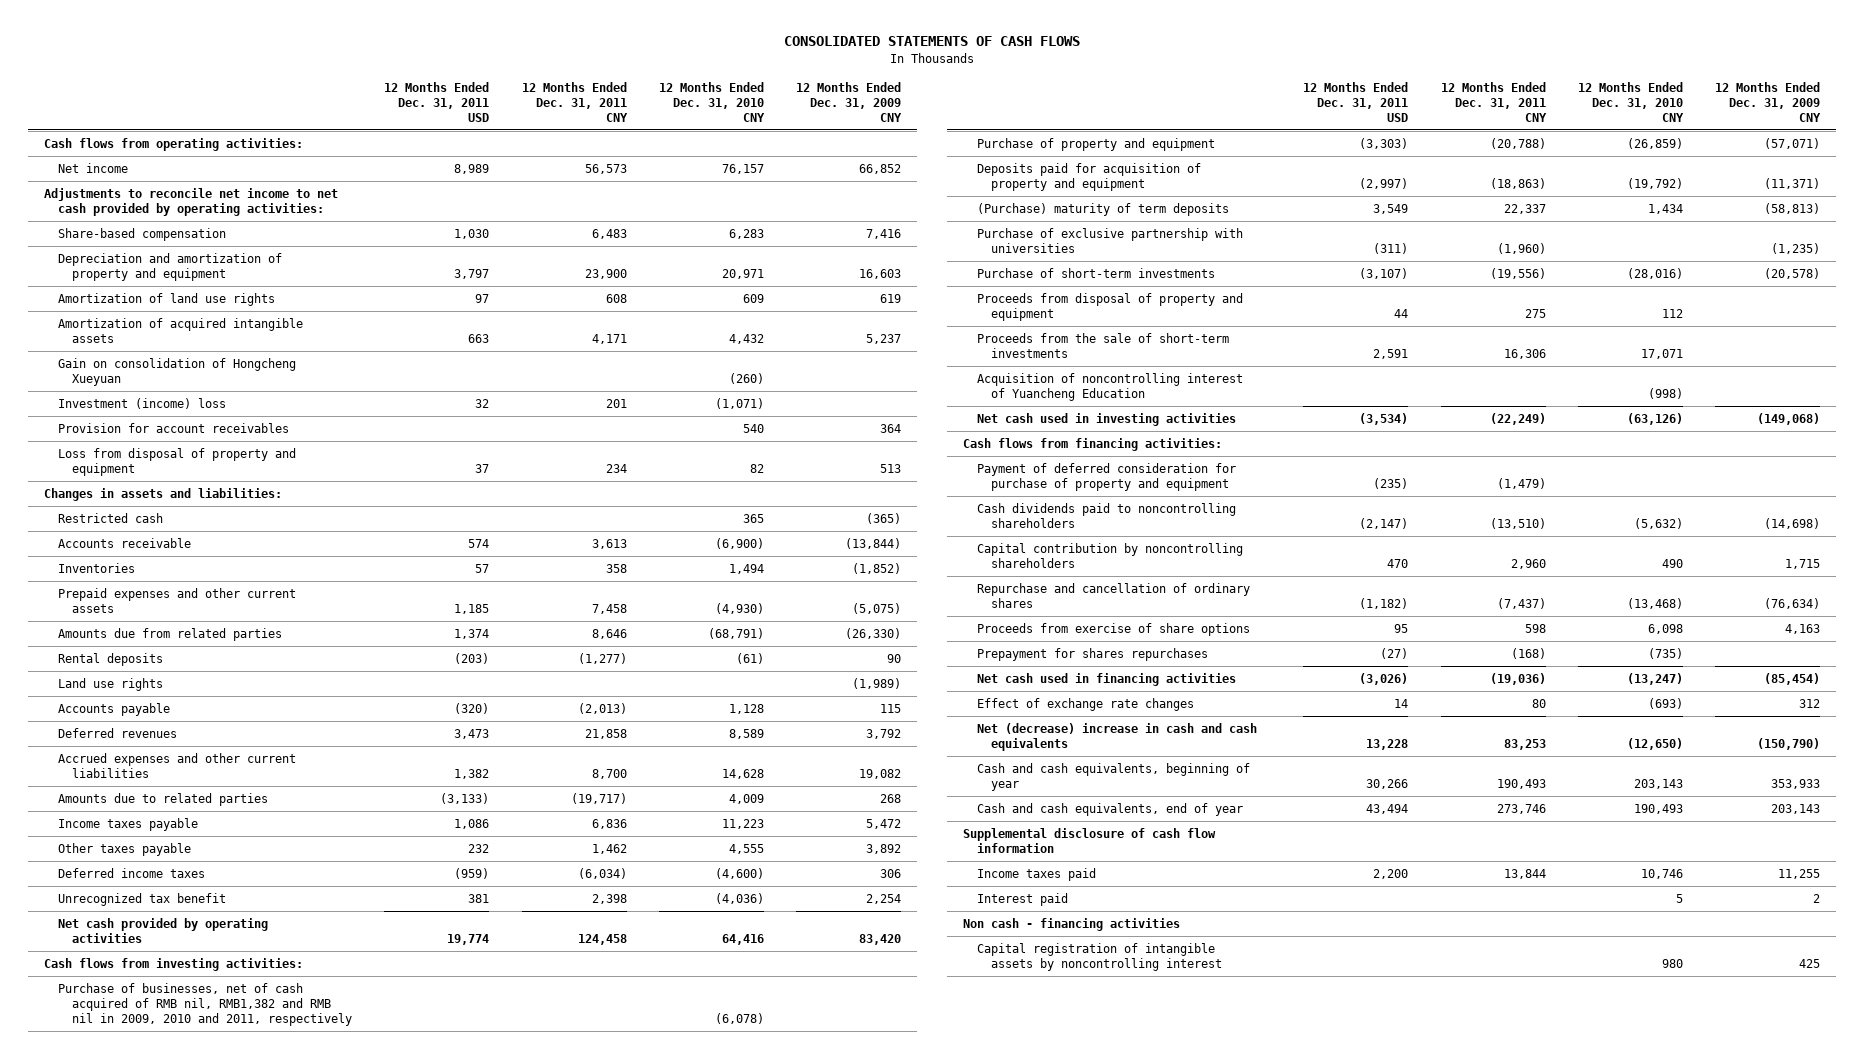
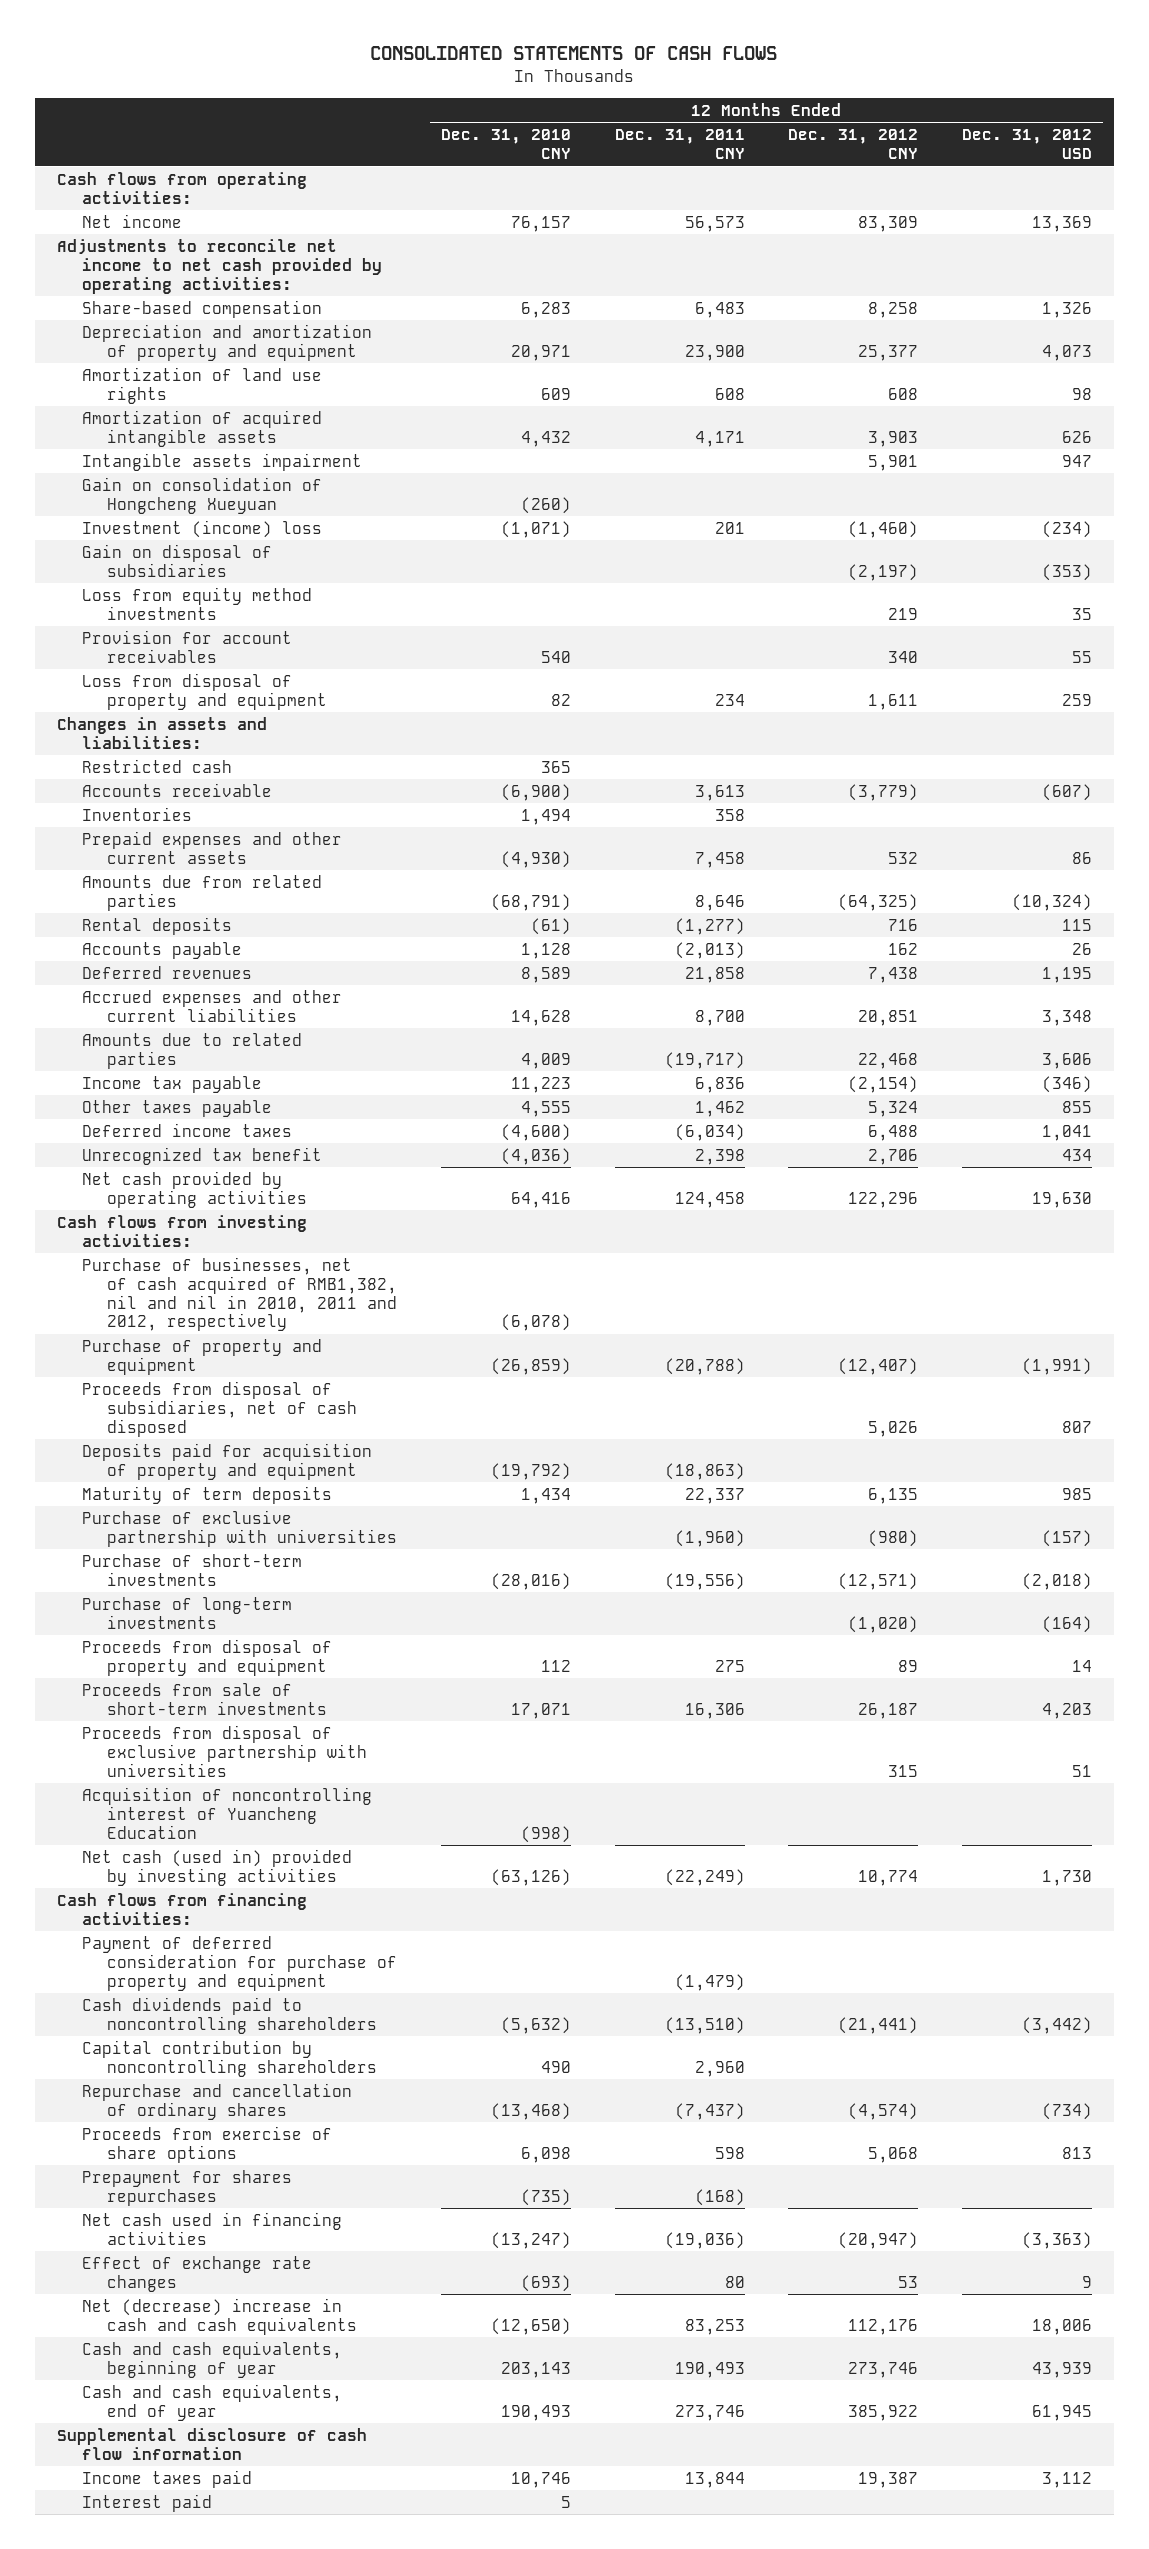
- | 12 Months Ended Dec. 31, 2011 USD | 12 Months Ended Dec. 31, 2011 CNY | 12 Months Ended Dec. 31, 2010 CNY | 12 Months Ended Dec. 31, 2009 CNY
+ | 12 Months Ended Dec. 31, 2010 CNY | 12 Months Ended Dec. 31, 2011 CNY | 12 Months Ended Dec. 31, 2012 CNY | 12 Months Ended Dec. 31, 2012 USD
+ Intangible assets impairment | | | 5,901 | 947
+ Gain on disposal of subsidiaries | | | (2,197) | (353)
+ Loss from equity method investments | | | 219 | 35
- Land use rights | | | | (1,989)
- Income taxes payable | 1,086 | 6,836 | 11,223 | 5,472
+ Income tax payable | 11,223 | 6,836 | (2,154) | (346)
- Purchase of businesses, net of cash acquired of RMB nil, RMB1,382 and RMB nil in 2009, 2010 and 2011, respectively | | | (6,078) |
+ Purchase of businesses, net of cash acquired of RMB1,382, nil and nil in 2010, 2011 and 2012, respectively | (6,078) | | |
+ Proceeds from disposal of subsidiaries, net of cash disposed | | | 5,026 | 807
- (Purchase) maturity of term deposits | 3,549 | 22,337 | 1,434 | (58,813)
+ Maturity of term deposits | 1,434 | 22,337 | 6,135 | 985
+ Purchase of long-term investments | | | (1,020) | (164)
- Proceeds from the sale of short-term investments | 2,591 | 16,306 | 17,071 |
+ Proceeds from sale of short-term investments | 17,071 | 16,306 | 26,187 | 4,203
+ Proceeds from disposal of exclusive partnership with universities | | | 315 | 51
- Net cash used in investing activities | (3,534) | (22,249) | (63,126) | (149,068)
+ Net cash (used in) provided by investing activities | (63,126) | (22,249) | 10,774 | 1,730
- Non cash - financing activities
- Capital registration of intangible assets by noncontrolling interest | | | 980 | 425

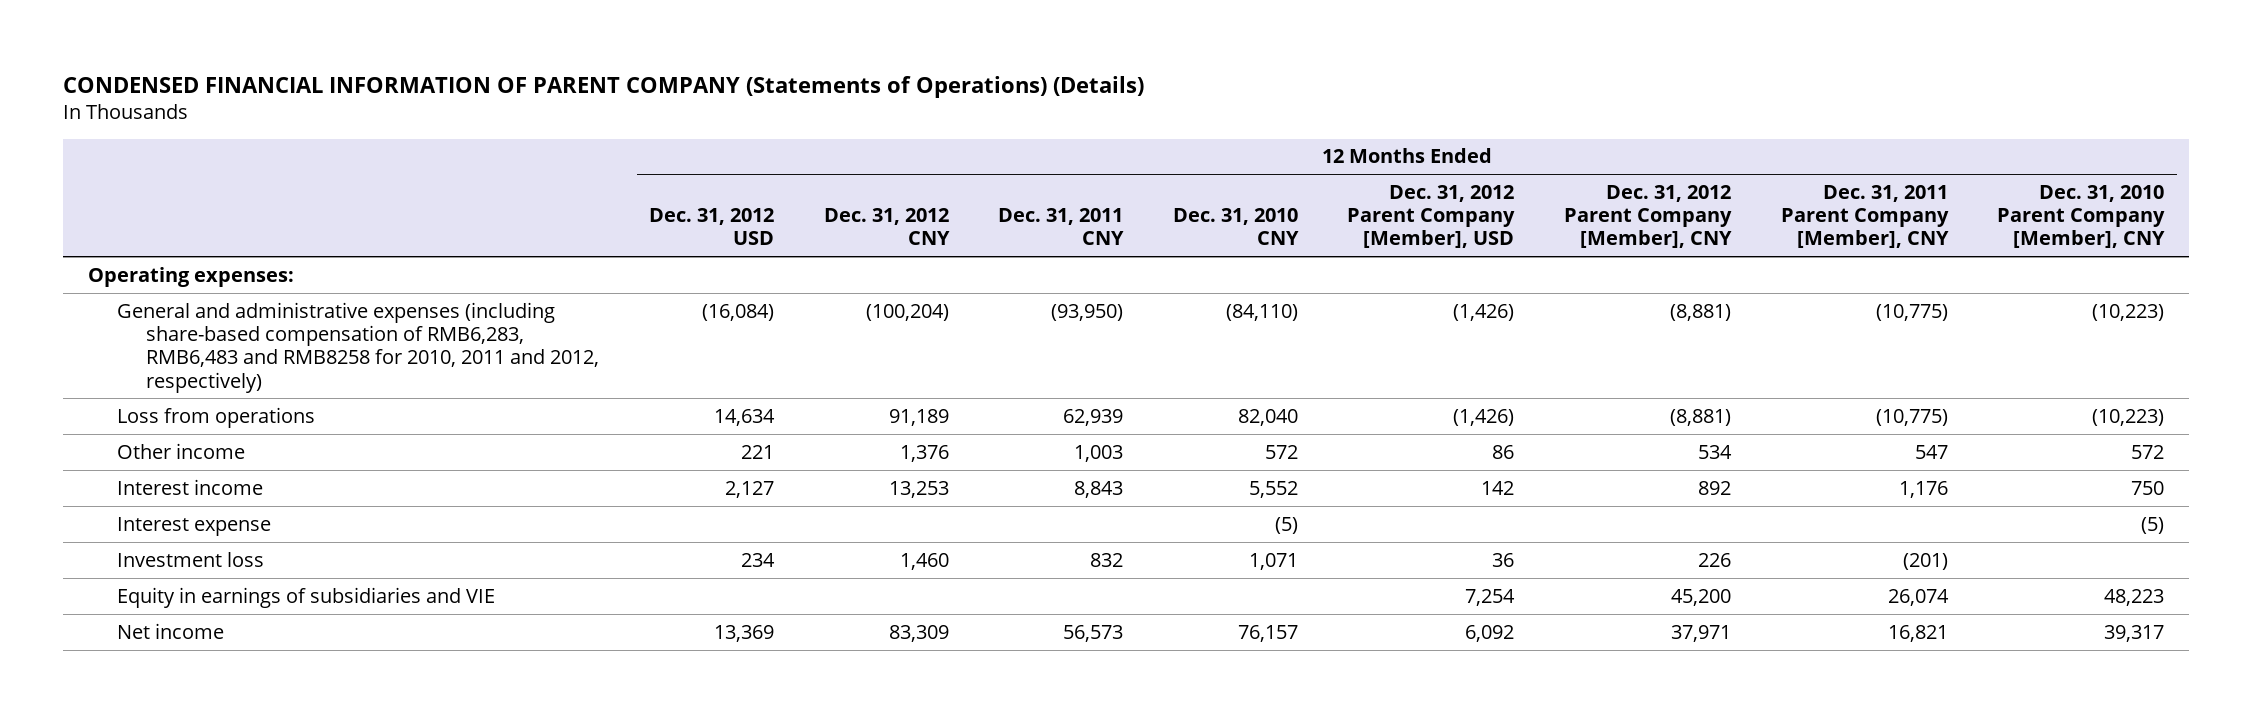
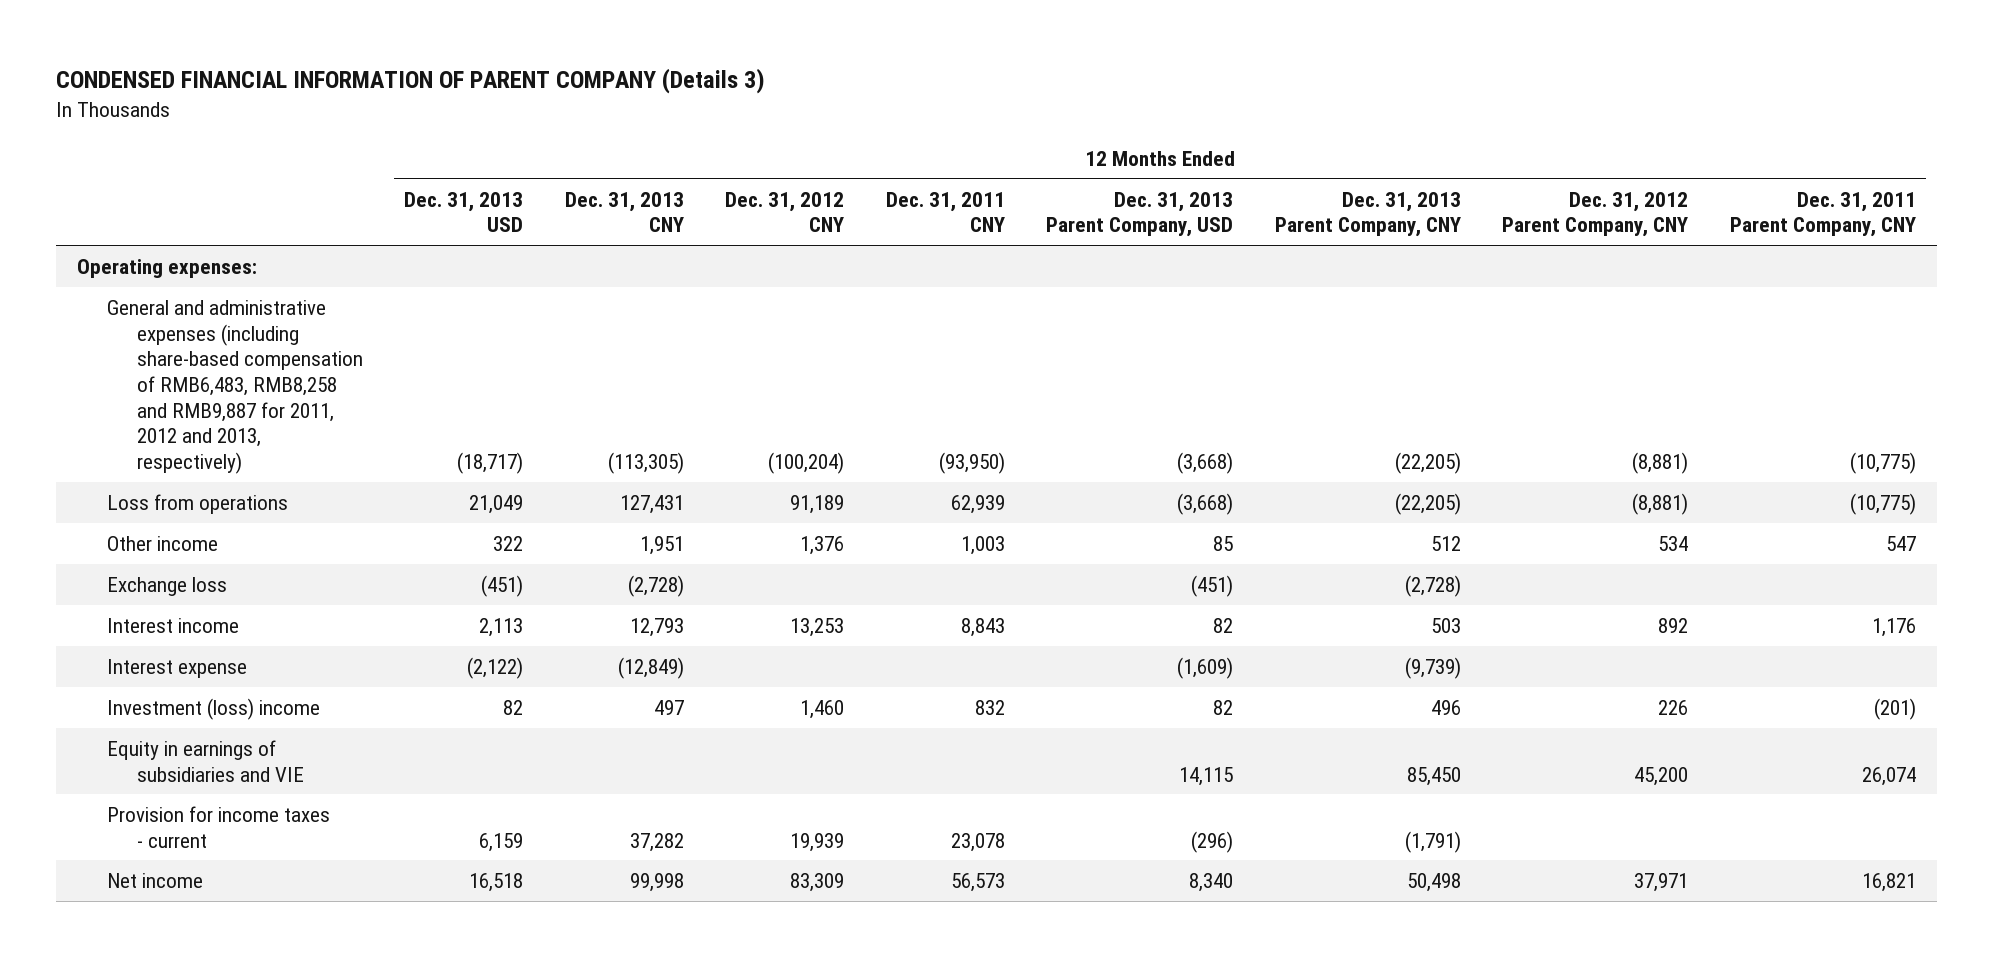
- CONDENSED FINANCIAL INFORMATION OF PARENT COMPANY (Statements of Operations) (Details)
+ CONDENSED FINANCIAL INFORMATION OF PARENT COMPANY (Details 3)
- | 12 Months Ended Dec. 31, 2012 USD | 12 Months Ended Dec. 31, 2012 CNY | 12 Months Ended Dec. 31, 2011 CNY | 12 Months Ended Dec. 31, 2010 CNY | 12 Months Ended Dec. 31, 2012 Parent Company [Member], USD | 12 Months Ended Dec. 31, 2012 Parent Company [Member], CNY | 12 Months Ended Dec. 31, 2011 Parent Company [Member], CNY | 12 Months Ended Dec. 31, 2010 Parent Company [Member], CNY
+ | 12 Months Ended Dec. 31, 2013 USD | 12 Months Ended Dec. 31, 2013 CNY | 12 Months Ended Dec. 31, 2012 CNY | 12 Months Ended Dec. 31, 2011 CNY | 12 Months Ended Dec. 31, 2013 Parent Company, USD | 12 Months Ended Dec. 31, 2013 Parent Company, CNY | 12 Months Ended Dec. 31, 2012 Parent Company, CNY | 12 Months Ended Dec. 31, 2011 Parent Company, CNY
- General and administrative expenses (including share-based compensation of RMB6,283, RMB6,483 and RMB8258 for 2010, 2011 and 2012, respectively) | (16,084) | (100,204) | (93,950) | (84,110) | (1,426) | (8,881) | (10,775) | (10,223)
+ General and administrative expenses (including share-based compensation of RMB6,483, RMB8,258 and RMB9,887 for 2011, 2012 and 2013, respectively) | (18,717) | (113,305) | (100,204) | (93,950) | (3,668) | (22,205) | (8,881) | (10,775)
+ Exchange loss | (451) | (2,728) | | | (451) | (2,728) | |
- Investment loss | 234 | 1,460 | 832 | 1,071 | 36 | 226 | (201) |
+ Investment (loss) income | 82 | 497 | 1,460 | 832 | 82 | 496 | 226 | (201)
+ Provision for income taxes - current | 6,159 | 37,282 | 19,939 | 23,078 | (296) | (1,791) | |

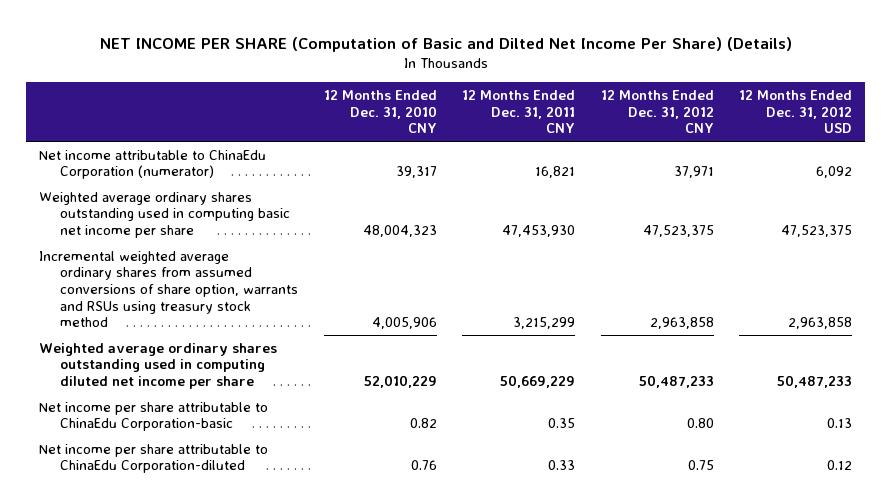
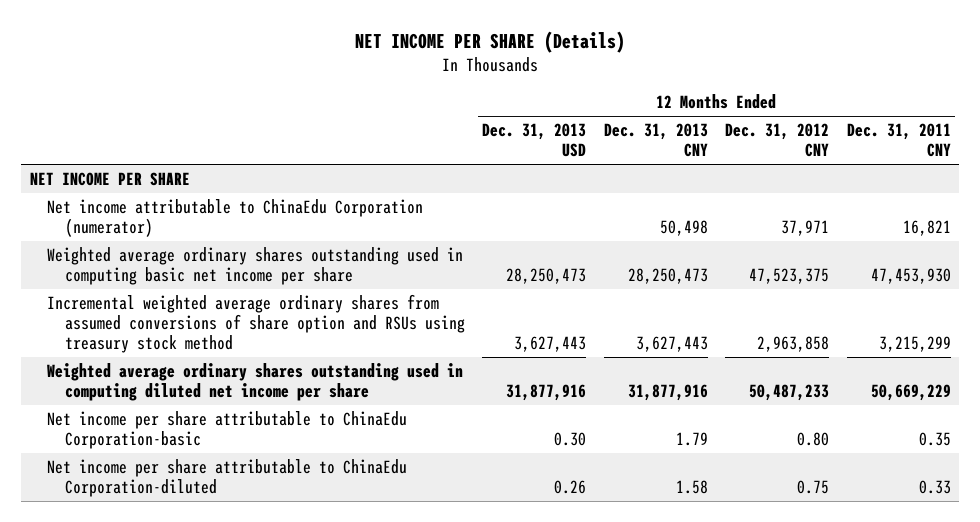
- NET INCOME PER SHARE (Computation of Basic and Dilted Net Income Per Share) (Details)
+ NET INCOME PER SHARE (Details)
- | 12 Months Ended Dec. 31, 2010 CNY | 12 Months Ended Dec. 31, 2011 CNY | 12 Months Ended Dec. 31, 2012 CNY | 12 Months Ended Dec. 31, 2012 USD
+ | 12 Months Ended Dec. 31, 2013 USD | 12 Months Ended Dec. 31, 2013 CNY | 12 Months Ended Dec. 31, 2012 CNY | 12 Months Ended Dec. 31, 2011 CNY
+ NET INCOME PER SHARE
- Incremental weighted average ordinary shares from assumed conversions of share option, warrants and RSUs using treasury stock method | 4,005,906 | 3,215,299 | 2,963,858 | 2,963,858
+ Incremental weighted average ordinary shares from assumed conversions of share option and RSUs using treasury stock method | 3,627,443 | 3,627,443 | 2,963,858 | 3,215,299

